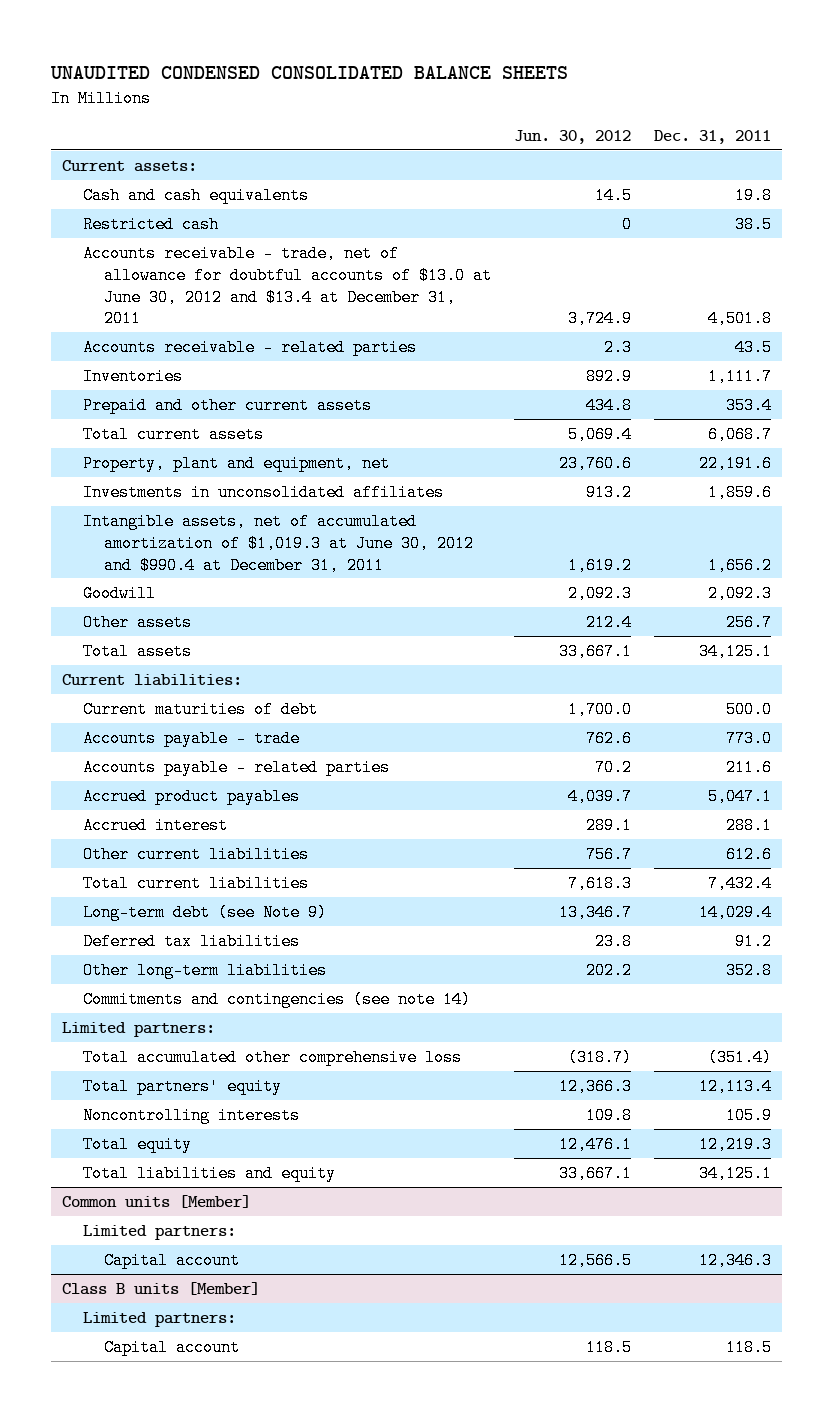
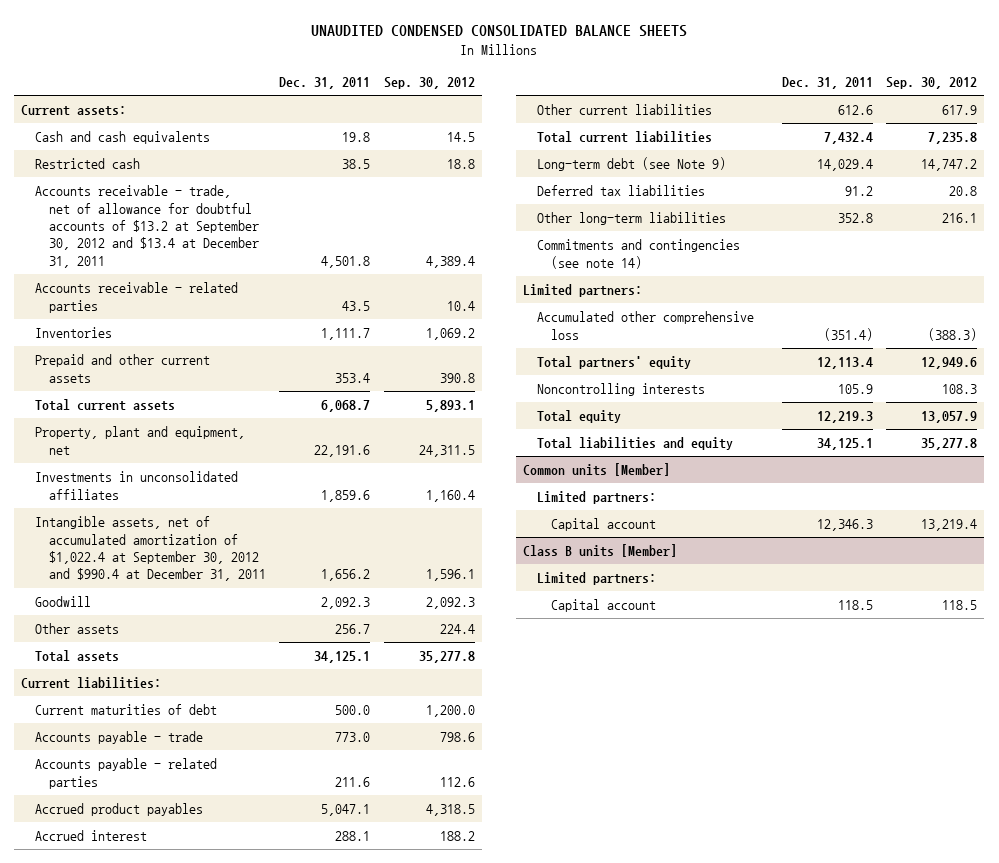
- | Jun. 30, 2012 | Dec. 31, 2011
+ | Dec. 31, 2011 | Sep. 30, 2012
- Accounts receivable - trade, net of allowance for doubtful accounts of $13.0 at June 30, 2012 and $13.4 at December 31, 2011 | 3,724.9 | 4,501.8
+ Accounts receivable - trade, net of allowance for doubtful accounts of $13.2 at September 30, 2012 and $13.4 at December 31, 2011 | 4,501.8 | 4,389.4
- Intangible assets, net of accumulated amortization of $1,019.3 at June 30, 2012 and $990.4 at December 31, 2011 | 1,619.2 | 1,656.2
+ Intangible assets, net of accumulated amortization of $1,022.4 at September 30, 2012 and $990.4 at December 31, 2011 | 1,656.2 | 1,596.1
- Total accumulated other comprehensive loss | (318.7) | (351.4)
+ Accumulated other comprehensive loss | (351.4) | (388.3)

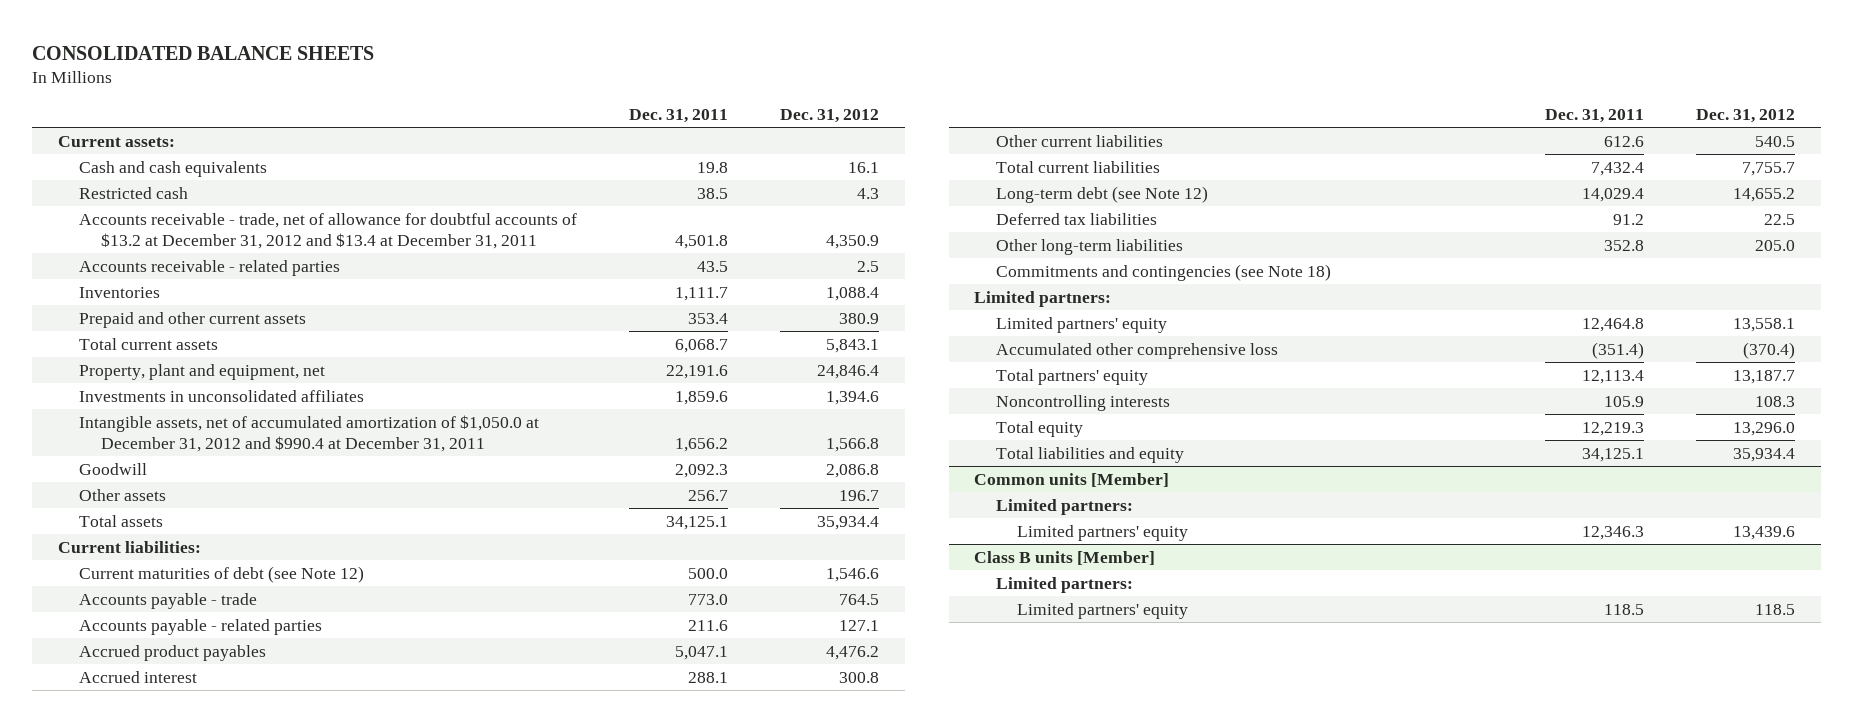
- UNAUDITED CONDENSED CONSOLIDATED BALANCE SHEETS
+ CONSOLIDATED BALANCE SHEETS
- | Dec. 31, 2011 | Sep. 30, 2012
+ | Dec. 31, 2011 | Dec. 31, 2012
- Accounts receivable - trade, net of allowance for doubtful accounts of $13.2 at September 30, 2012 and $13.4 at December 31, 2011 | 4,501.8 | 4,389.4
+ Accounts receivable - trade, net of allowance for doubtful accounts of $13.2 at December 31, 2012 and $13.4 at December 31, 2011 | 4,501.8 | 4,350.9
- Intangible assets, net of accumulated amortization of $1,022.4 at September 30, 2012 and $990.4 at December 31, 2011 | 1,656.2 | 1,596.1
+ Intangible assets, net of accumulated amortization of $1,050.0 at December 31, 2012 and $990.4 at December 31, 2011 | 1,656.2 | 1,566.8
- Current maturities of debt | 500.0 | 1,200.0
+ Current maturities of debt (see Note 12) | 500.0 | 1,546.6
- Long-term debt (see Note 9) | 14,029.4 | 14,747.2
+ Long-term debt (see Note 12) | 14,029.4 | 14,655.2
- Commitments and contingencies (see note 14)
+ Commitments and contingencies (see Note 18)
+ Limited partners' equity | 12,464.8 | 13,558.1
@ Common units [Member]
- Capital account | 12,346.3 | 13,219.4
+ Limited partners' equity | 12,346.3 | 13,439.6
@ Class B units [Member]
- Capital account | 118.5 | 118.5
+ Limited partners' equity | 118.5 | 118.5

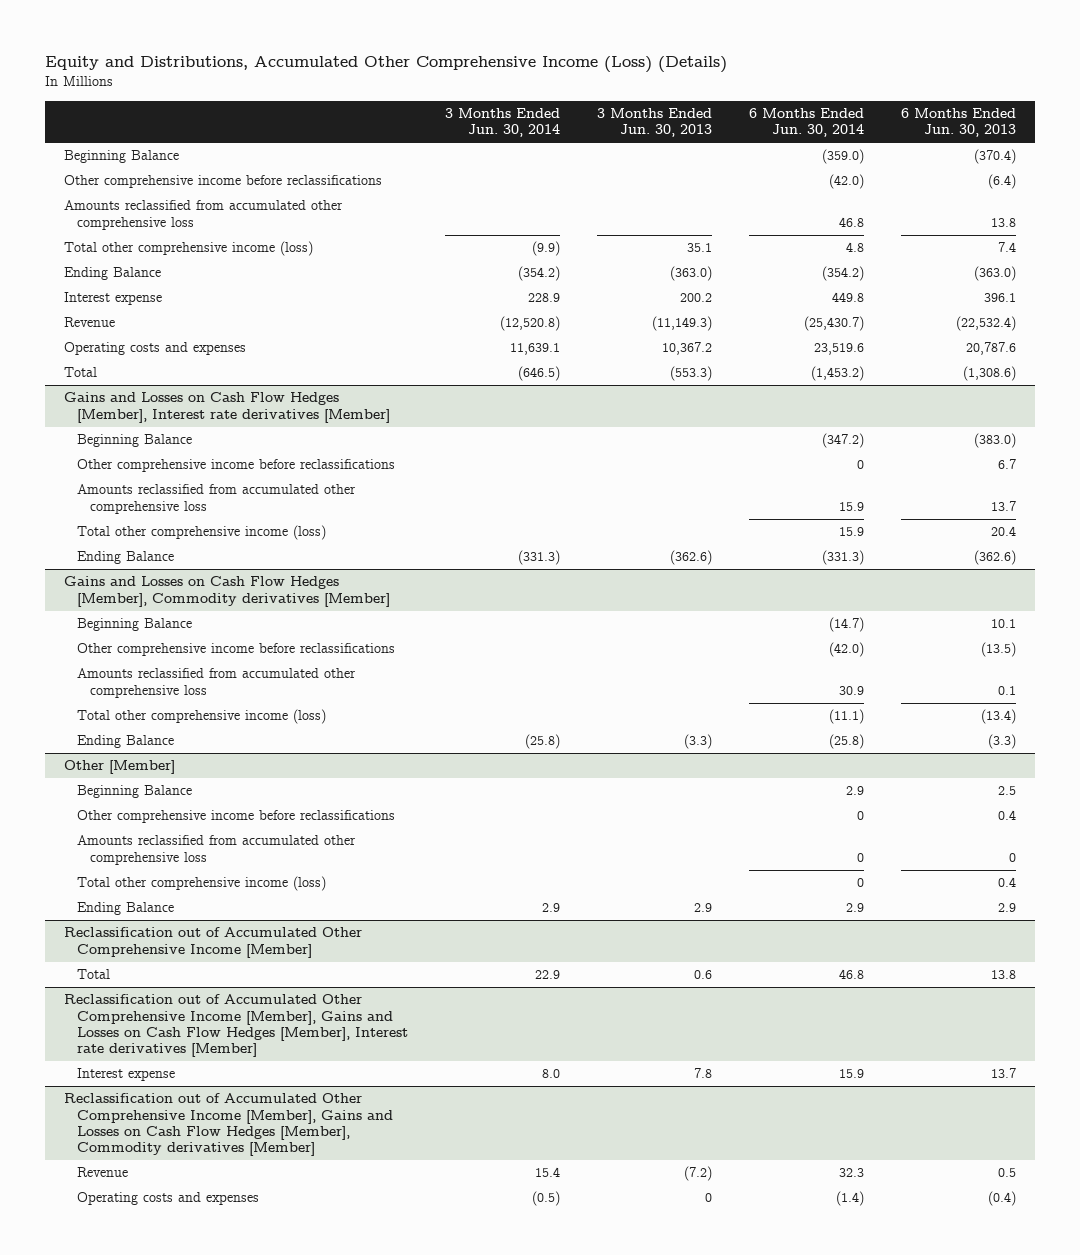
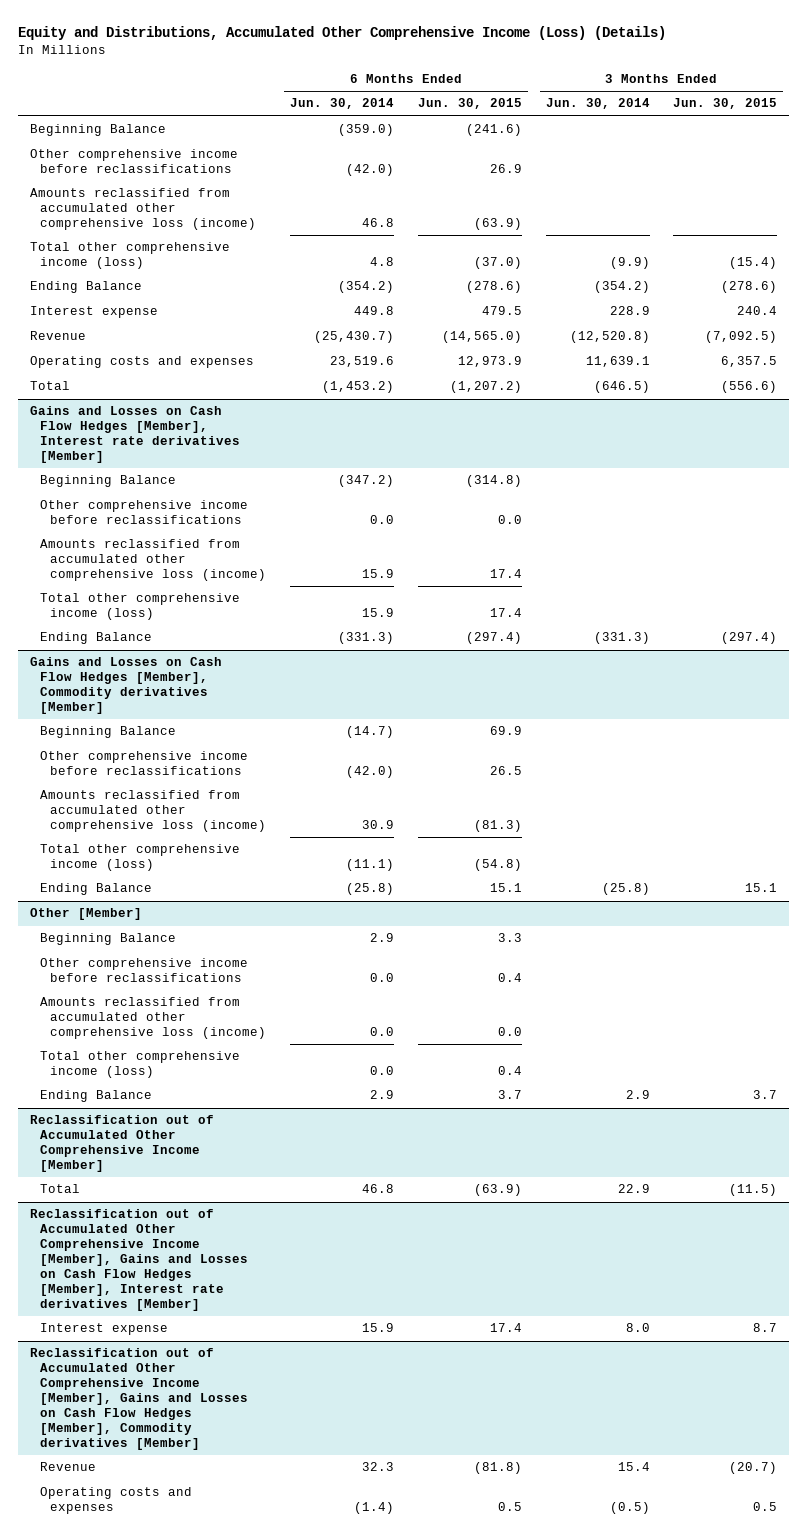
- | 3 Months Ended Jun. 30, 2014 | 3 Months Ended Jun. 30, 2013 | 6 Months Ended Jun. 30, 2014 | 6 Months Ended Jun. 30, 2013
+ | 6 Months Ended Jun. 30, 2014 | 6 Months Ended Jun. 30, 2015 | 3 Months Ended Jun. 30, 2014 | 3 Months Ended Jun. 30, 2015
- Amounts reclassified from accumulated other comprehensive loss | | | 46.8 | 13.8
+ Amounts reclassified from accumulated other comprehensive loss (income) | 46.8 | (63.9) | |
@ Gains and Losses on Cash Flow Hedges [Member], Interest rate derivatives [Member]
- Other comprehensive income before reclassifications | | | 0 | 6.7
- Amounts reclassified from accumulated other comprehensive loss | | | 15.9 | 13.7
+ Other comprehensive income before reclassifications | 0.0 | 0.0 | |
+ Amounts reclassified from accumulated other comprehensive loss (income) | 15.9 | 17.4 | |
@ Gains and Losses on Cash Flow Hedges [Member], Commodity derivatives [Member]
- Amounts reclassified from accumulated other comprehensive loss | | | 30.9 | 0.1
+ Amounts reclassified from accumulated other comprehensive loss (income) | 30.9 | (81.3) | |
@ Other [Member]
- Other comprehensive income before reclassifications | | | 0 | 0.4
- Amounts reclassified from accumulated other comprehensive loss | | | 0 | 0
- Total other comprehensive income (loss) | | | 0 | 0.4
+ Other comprehensive income before reclassifications | 0.0 | 0.4 | |
+ Amounts reclassified from accumulated other comprehensive loss (income) | 0.0 | 0.0 | |
+ Total other comprehensive income (loss) | 0.0 | 0.4 | |

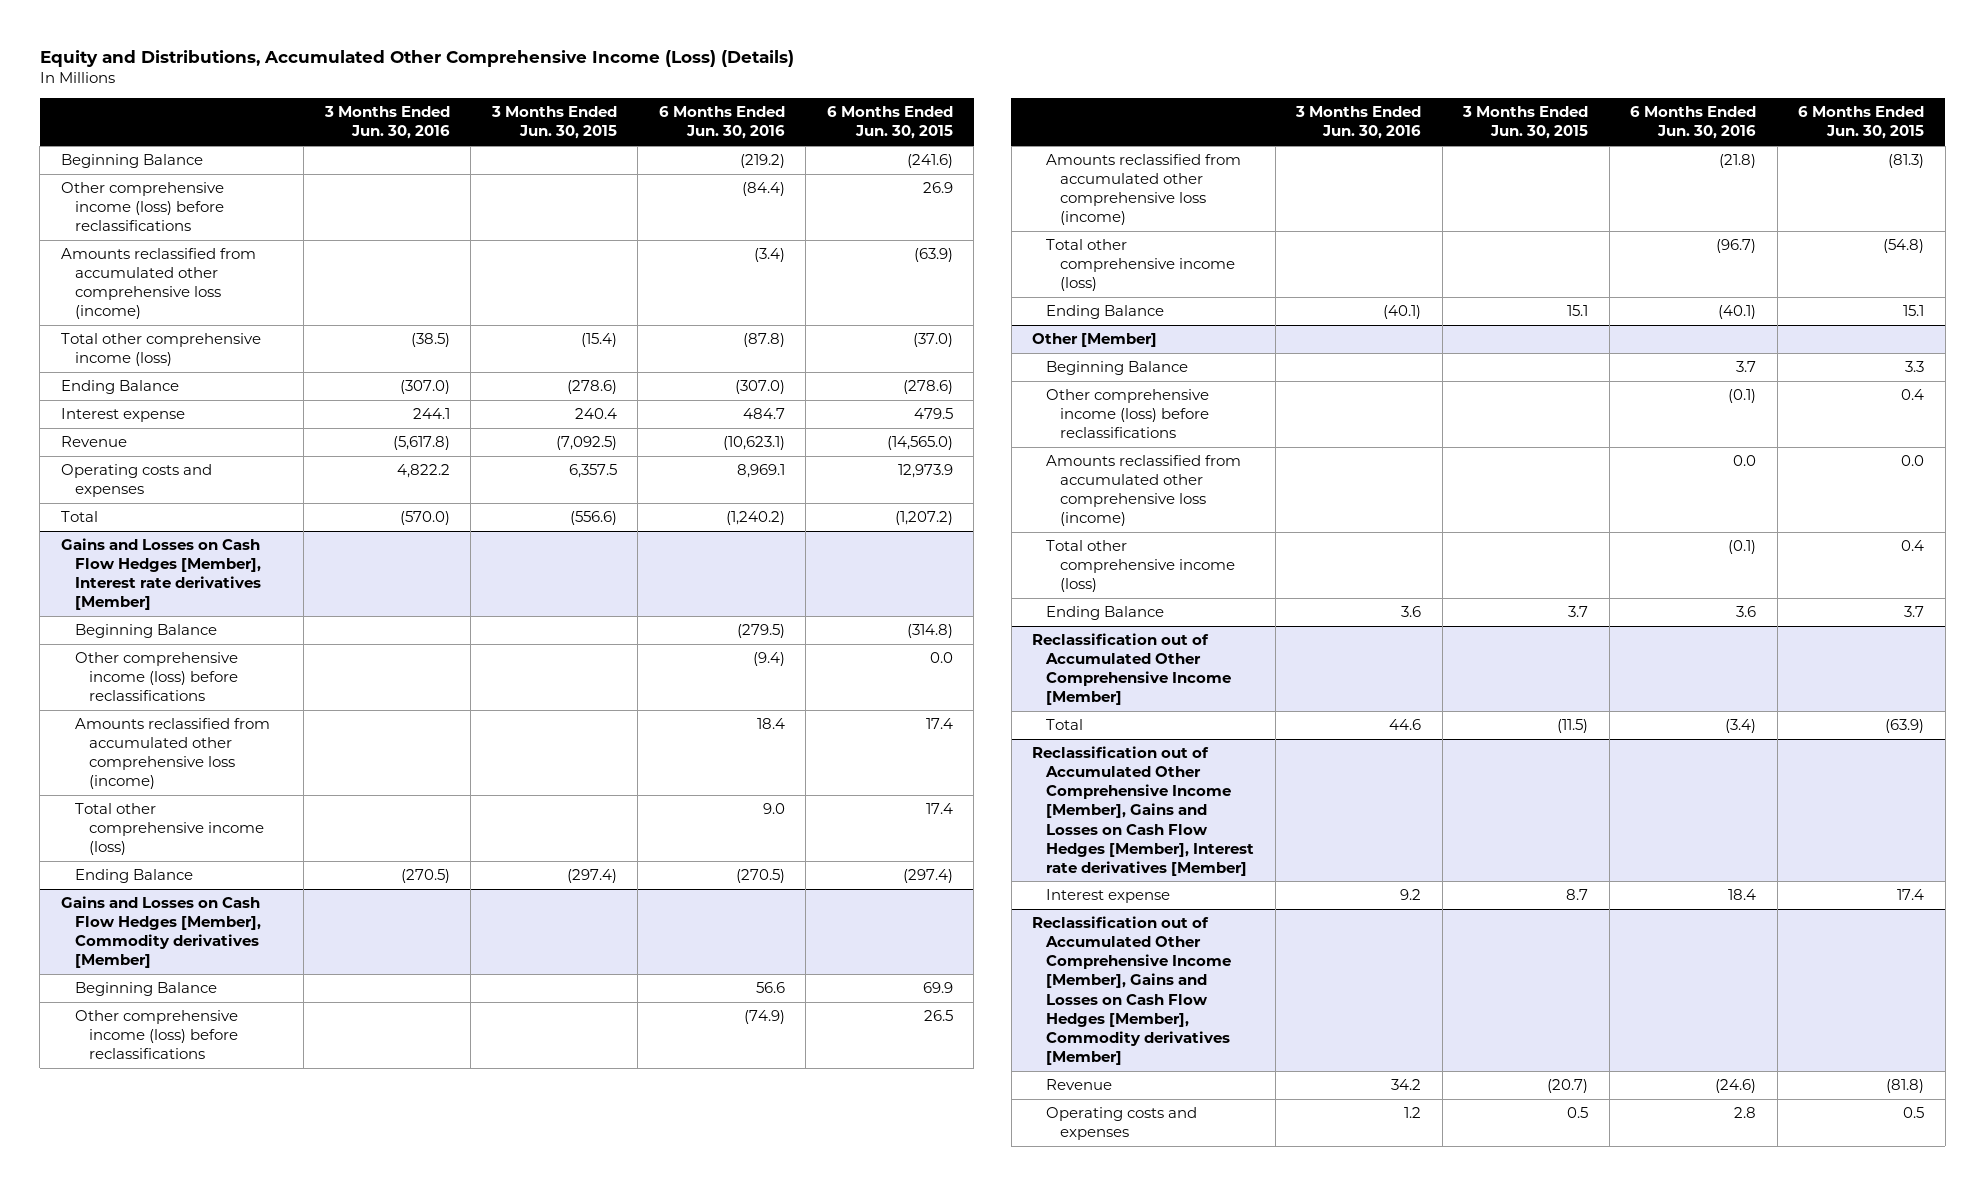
- | 6 Months Ended Jun. 30, 2014 | 6 Months Ended Jun. 30, 2015 | 3 Months Ended Jun. 30, 2014 | 3 Months Ended Jun. 30, 2015
+ | 3 Months Ended Jun. 30, 2016 | 3 Months Ended Jun. 30, 2015 | 6 Months Ended Jun. 30, 2016 | 6 Months Ended Jun. 30, 2015
- Other comprehensive income before reclassifications | (42.0) | 26.9 | |
+ Other comprehensive income (loss) before reclassifications | | | (84.4) | 26.9
@ Gains and Losses on Cash Flow Hedges [Member], Interest rate derivatives [Member]
- Other comprehensive income before reclassifications | 0.0 | 0.0 | |
+ Other comprehensive income (loss) before reclassifications | | | (9.4) | 0.0
@ Gains and Losses on Cash Flow Hedges [Member], Commodity derivatives [Member]
- Other comprehensive income before reclassifications | (42.0) | 26.5 | |
+ Other comprehensive income (loss) before reclassifications | | | (74.9) | 26.5
@ Other [Member]
- Other comprehensive income before reclassifications | 0.0 | 0.4 | |
+ Other comprehensive income (loss) before reclassifications | | | (0.1) | 0.4

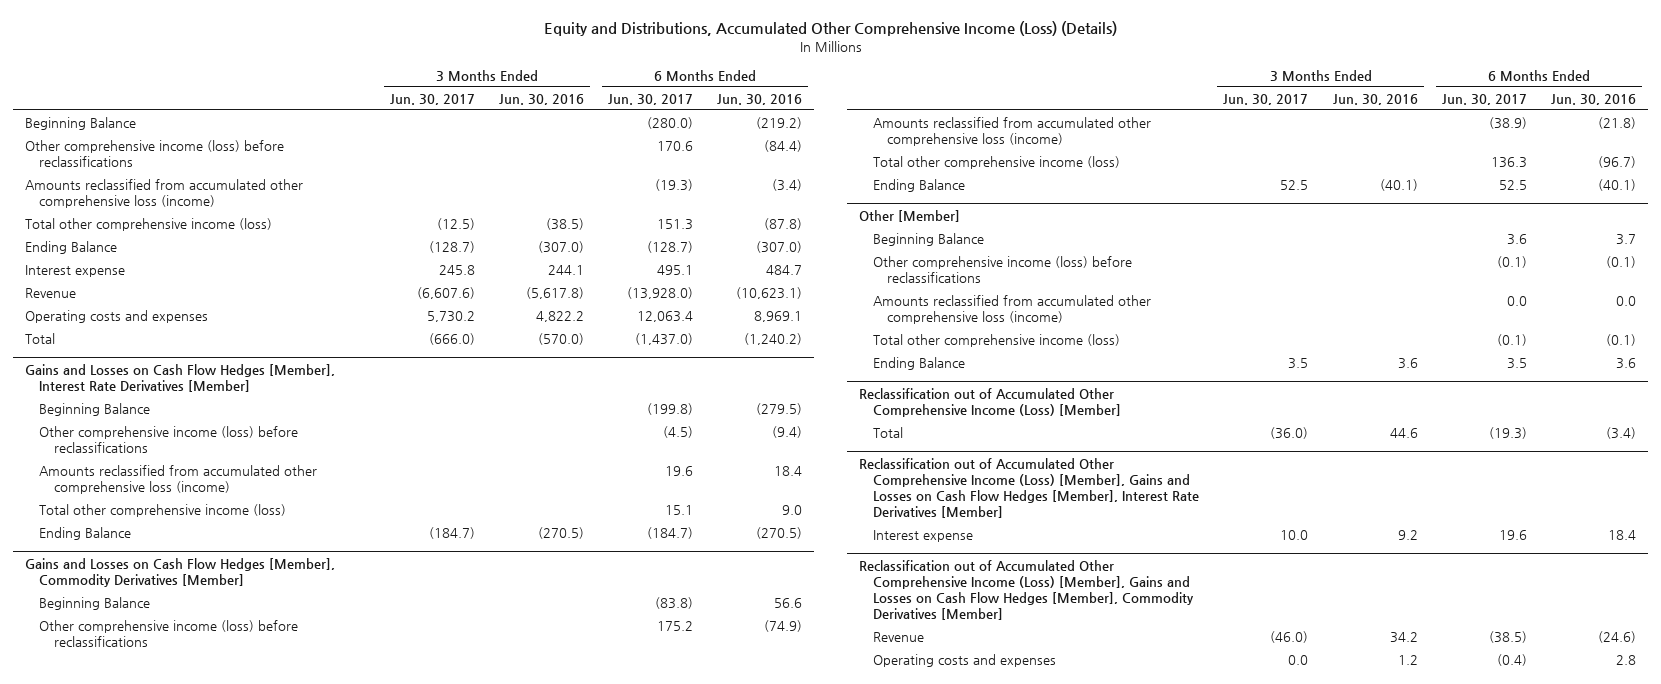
- | 3 Months Ended Jun. 30, 2016 | 3 Months Ended Jun. 30, 2015 | 6 Months Ended Jun. 30, 2016 | 6 Months Ended Jun. 30, 2015
+ | 3 Months Ended Jun. 30, 2017 | 3 Months Ended Jun. 30, 2016 | 6 Months Ended Jun. 30, 2017 | 6 Months Ended Jun. 30, 2016
- Gains and Losses on Cash Flow Hedges [Member], Interest rate derivatives [Member]
+ Gains and Losses on Cash Flow Hedges [Member], Interest Rate Derivatives [Member]
- Gains and Losses on Cash Flow Hedges [Member], Commodity derivatives [Member]
+ Gains and Losses on Cash Flow Hedges [Member], Commodity Derivatives [Member]
- Reclassification out of Accumulated Other Comprehensive Income [Member]
+ Reclassification out of Accumulated Other Comprehensive Income (Loss) [Member]
- Reclassification out of Accumulated Other Comprehensive Income [Member], Gains and Losses on Cash Flow Hedges [Member], Interest rate derivatives [Member]
+ Reclassification out of Accumulated Other Comprehensive Income (Loss) [Member], Gains and Losses on Cash Flow Hedges [Member], Interest Rate Derivatives [Member]
- Reclassification out of Accumulated Other Comprehensive Income [Member], Gains and Losses on Cash Flow Hedges [Member], Commodity derivatives [Member]
+ Reclassification out of Accumulated Other Comprehensive Income (Loss) [Member], Gains and Losses on Cash Flow Hedges [Member], Commodity Derivatives [Member]

